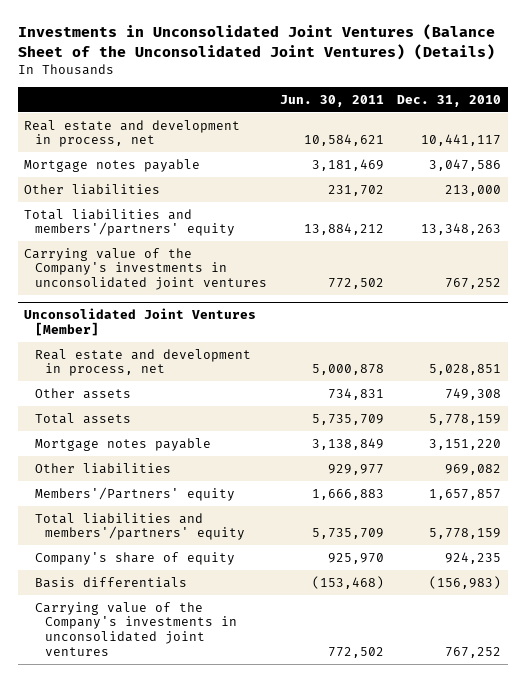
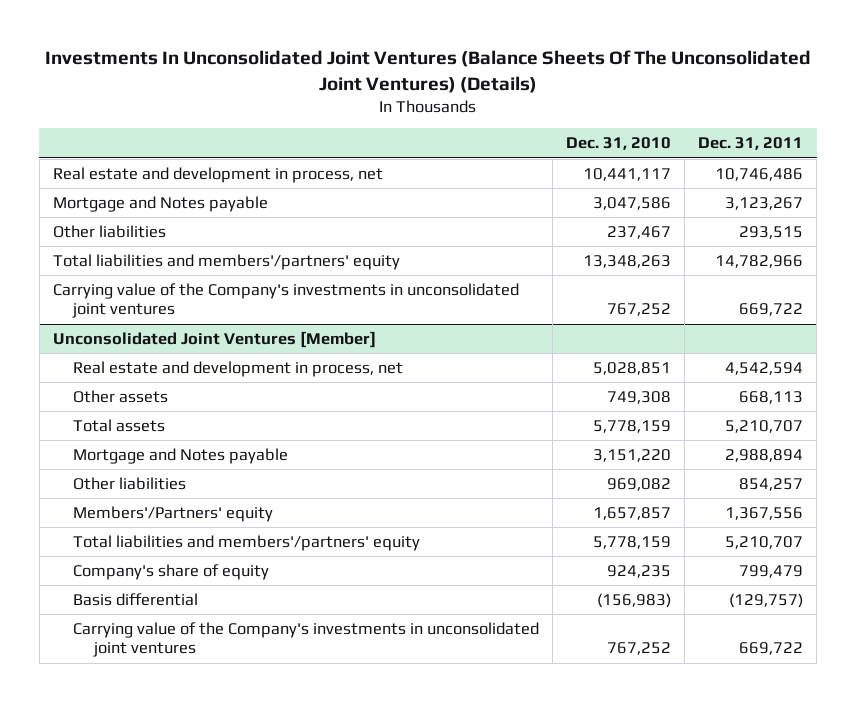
- Investments in Unconsolidated Joint Ventures (Balance Sheet of the Unconsolidated Joint Ventures) (Details)
+ Investments In Unconsolidated Joint Ventures (Balance Sheets Of The Unconsolidated Joint Ventures) (Details)
- | Jun. 30, 2011 | Dec. 31, 2010
+ | Dec. 31, 2010 | Dec. 31, 2011
- Mortgage notes payable | 3,181,469 | 3,047,586
- Other liabilities | 231,702 | 213,000
+ Mortgage and Notes payable | 3,047,586 | 3,123,267
+ Other liabilities | 237,467 | 293,515
@ Unconsolidated Joint Ventures [Member]
- Mortgage notes payable | 3,138,849 | 3,151,220
+ Mortgage and Notes payable | 3,151,220 | 2,988,894
- Basis differentials | (153,468) | (156,983)
+ Basis differential | (156,983) | (129,757)

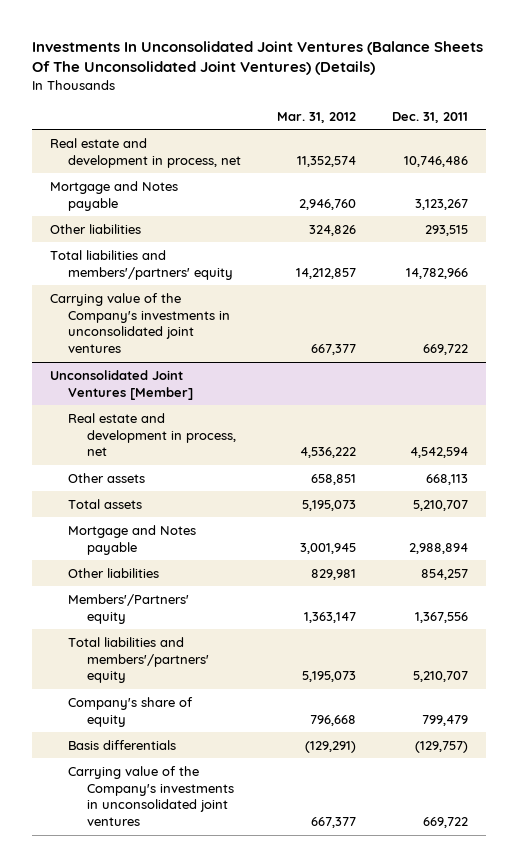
- | Dec. 31, 2010 | Dec. 31, 2011
+ | Mar. 31, 2012 | Dec. 31, 2011
@ Unconsolidated Joint Ventures [Member]
- Basis differential | (156,983) | (129,757)
+ Basis differentials | (129,291) | (129,757)

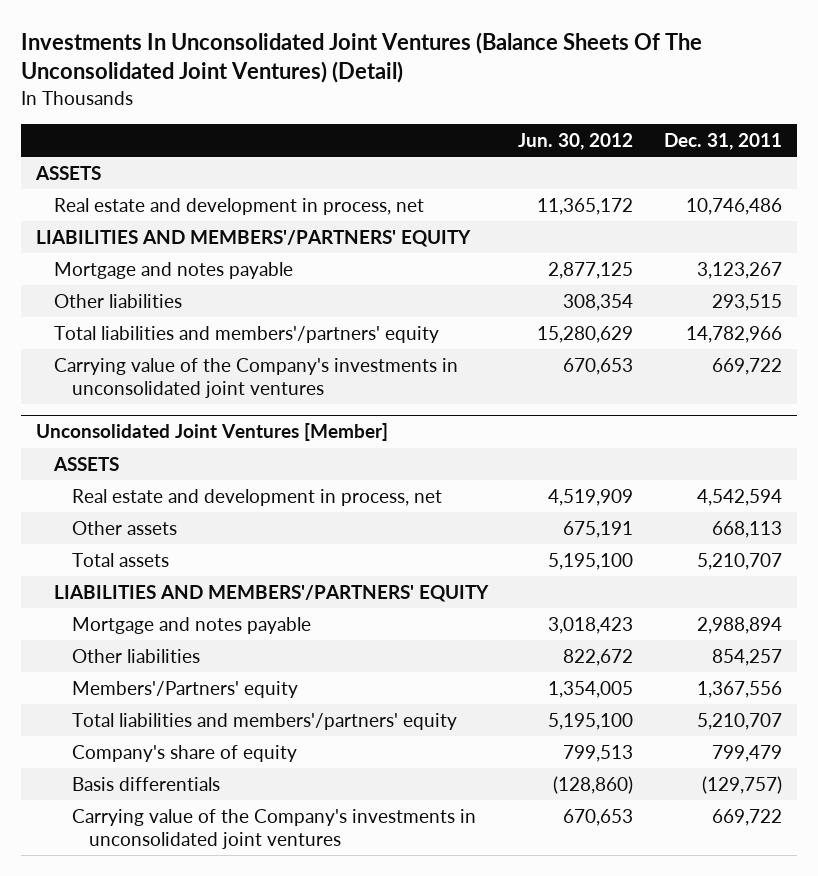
- Investments In Unconsolidated Joint Ventures (Balance Sheets Of The Unconsolidated Joint Ventures) (Details)
+ Investments In Unconsolidated Joint Ventures (Balance Sheets Of The Unconsolidated Joint Ventures) (Detail)
- | Mar. 31, 2012 | Dec. 31, 2011
+ | Jun. 30, 2012 | Dec. 31, 2011
+ ASSETS
- Mortgage and Notes payable | 2,946,760 | 3,123,267
+ LIABILITIES AND MEMBERS'/PARTNERS' EQUITY
+ Mortgage and notes payable | 2,877,125 | 3,123,267
@ Unconsolidated Joint Ventures [Member]
+ ASSETS
- Mortgage and Notes payable | 3,001,945 | 2,988,894
+ LIABILITIES AND MEMBERS'/PARTNERS' EQUITY
+ Mortgage and notes payable | 3,018,423 | 2,988,894

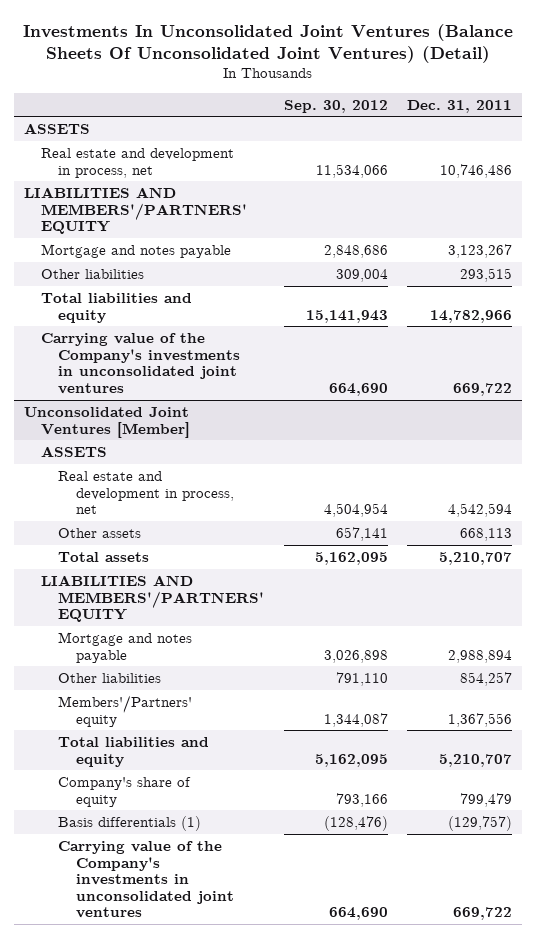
- Investments In Unconsolidated Joint Ventures (Balance Sheets Of The Unconsolidated Joint Ventures) (Detail)
+ Investments In Unconsolidated Joint Ventures (Balance Sheets Of Unconsolidated Joint Ventures) (Detail)
- | Jun. 30, 2012 | Dec. 31, 2011
+ | Sep. 30, 2012 | Dec. 31, 2011
- Total liabilities and members'/partners' equity | 15,280,629 | 14,782,966
+ Total liabilities and equity | 15,141,943 | 14,782,966
@ Unconsolidated Joint Ventures [Member]
- Total liabilities and members'/partners' equity | 5,195,100 | 5,210,707
+ Total liabilities and equity | 5,162,095 | 5,210,707
- Basis differentials | (128,860) | (129,757)
+ Basis differentials (1) | (128,476) | (129,757)

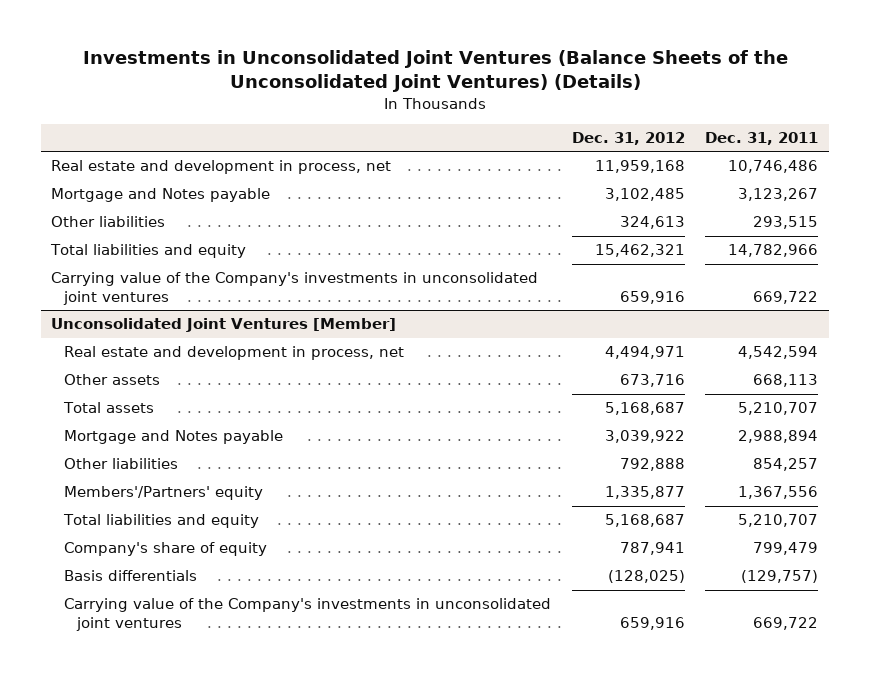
- Investments In Unconsolidated Joint Ventures (Balance Sheets Of Unconsolidated Joint Ventures) (Detail)
+ Investments in Unconsolidated Joint Ventures (Balance Sheets of the Unconsolidated Joint Ventures) (Details)
- | Sep. 30, 2012 | Dec. 31, 2011
+ | Dec. 31, 2012 | Dec. 31, 2011
- ASSETS
- LIABILITIES AND MEMBERS'/PARTNERS' EQUITY
- Mortgage and notes payable | 2,848,686 | 3,123,267
+ Mortgage and Notes payable | 3,102,485 | 3,123,267
@ Unconsolidated Joint Ventures [Member]
- ASSETS
- LIABILITIES AND MEMBERS'/PARTNERS' EQUITY
- Mortgage and notes payable | 3,026,898 | 2,988,894
+ Mortgage and Notes payable | 3,039,922 | 2,988,894
- Basis differentials (1) | (128,476) | (129,757)
+ Basis differentials | (128,025) | (129,757)

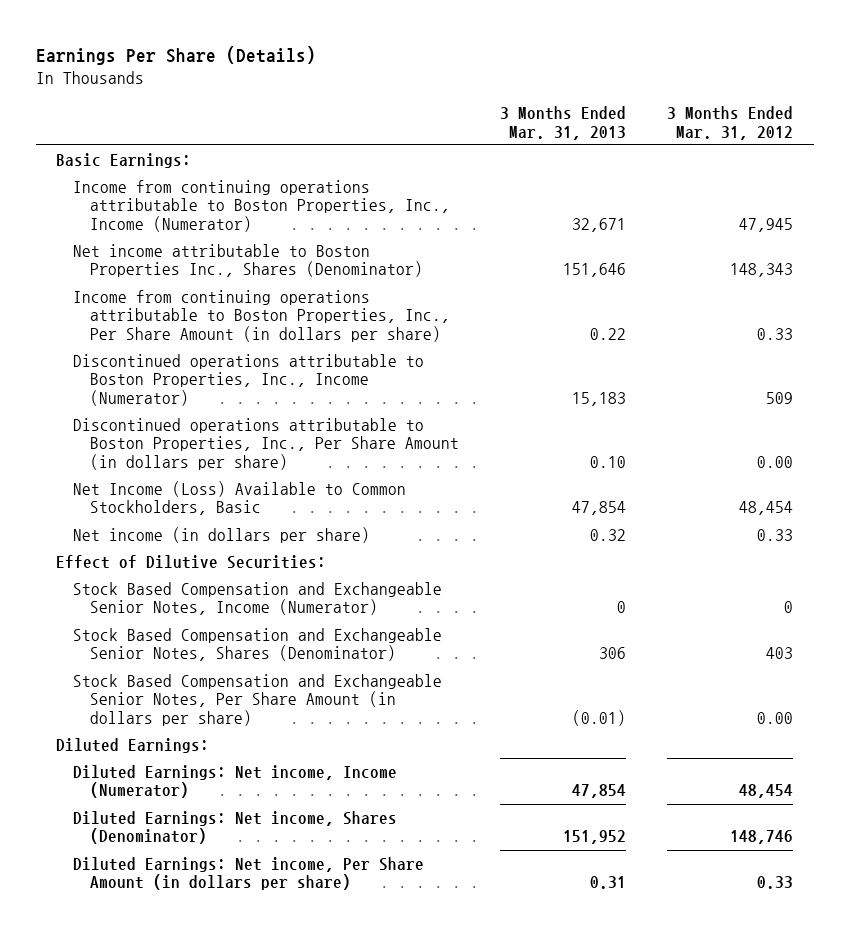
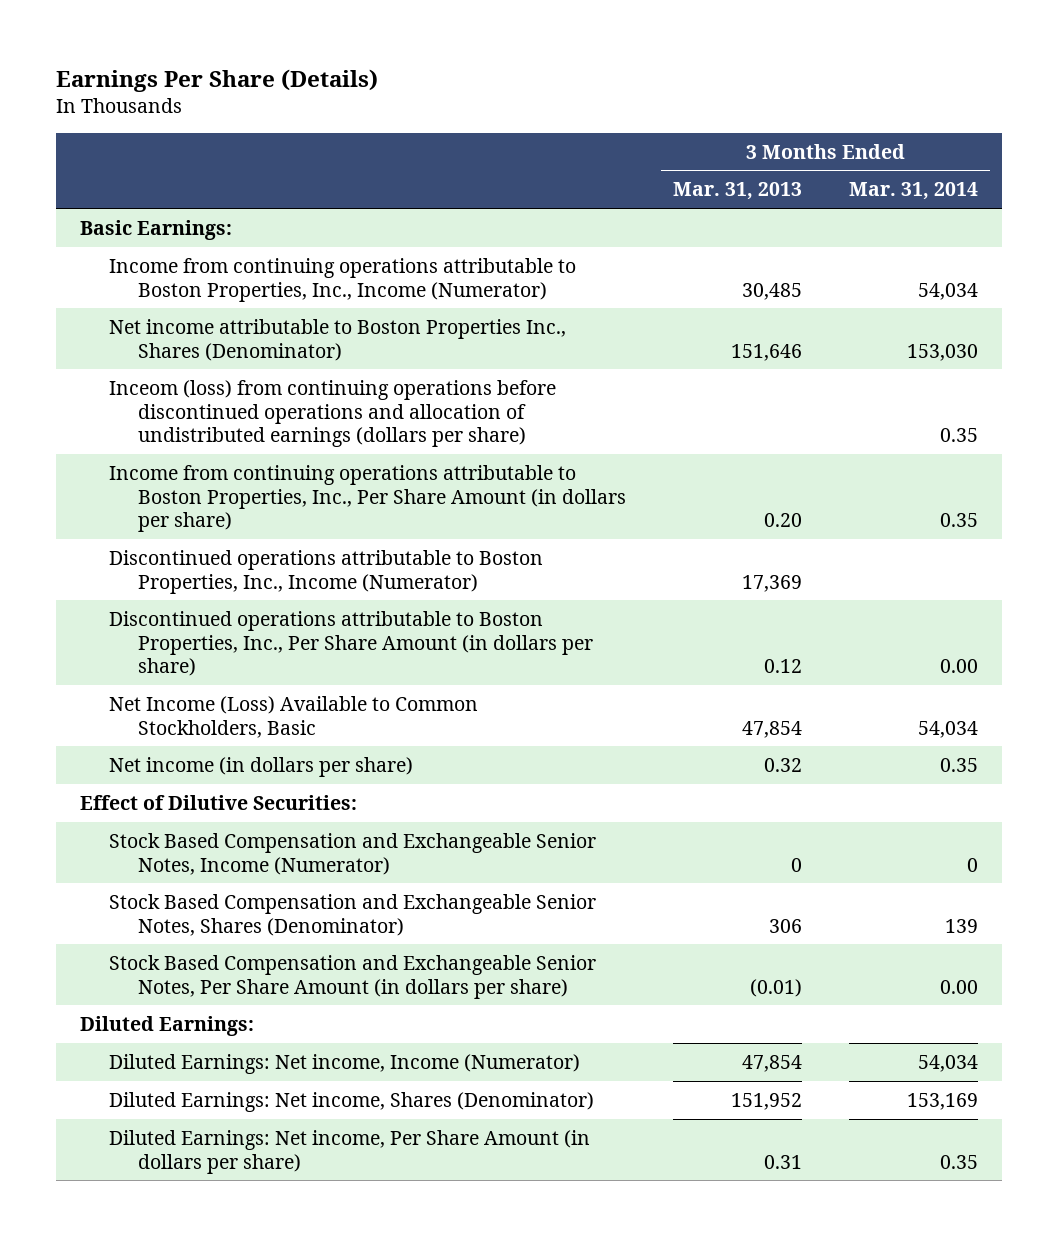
- | 3 Months Ended Mar. 31, 2013 | 3 Months Ended Mar. 31, 2012
+ | 3 Months Ended Mar. 31, 2013 | 3 Months Ended Mar. 31, 2014
- Income from continuing operations attributable to Boston Properties, Inc., Income (Numerator) | 32,671 | 47,945
+ Income from continuing operations attributable to Boston Properties, Inc., Income (Numerator) | 30,485 | 54,034
- Income from continuing operations attributable to Boston Properties, Inc., Per Share Amount (in dollars per share) | 0.22 | 0.33
- Discontinued operations attributable to Boston Properties, Inc., Income (Numerator) | 15,183 | 509
- Discontinued operations attributable to Boston Properties, Inc., Per Share Amount (in dollars per share) | 0.10 | 0.00
+ Inceom (loss) from continuing operations before discontinued operations and allocation of undistributed earnings (dollars per share) | | 0.35
+ Income from continuing operations attributable to Boston Properties, Inc., Per Share Amount (in dollars per share) | 0.20 | 0.35
+ Discontinued operations attributable to Boston Properties, Inc., Income (Numerator) | 17,369 |
+ Discontinued operations attributable to Boston Properties, Inc., Per Share Amount (in dollars per share) | 0.12 | 0.00

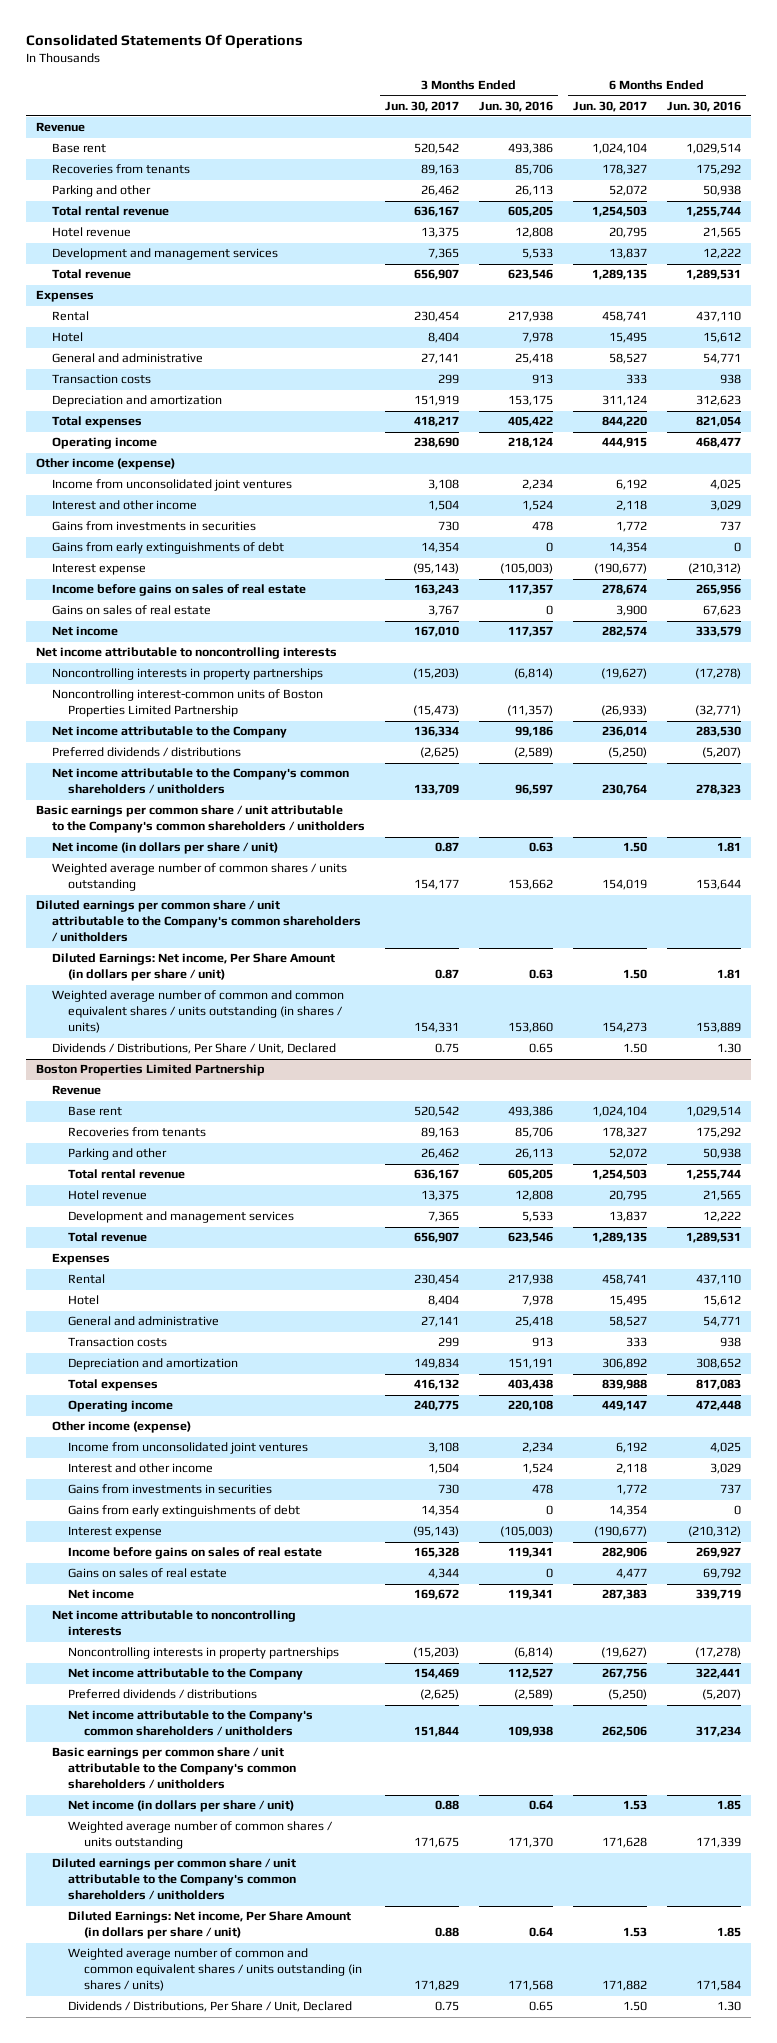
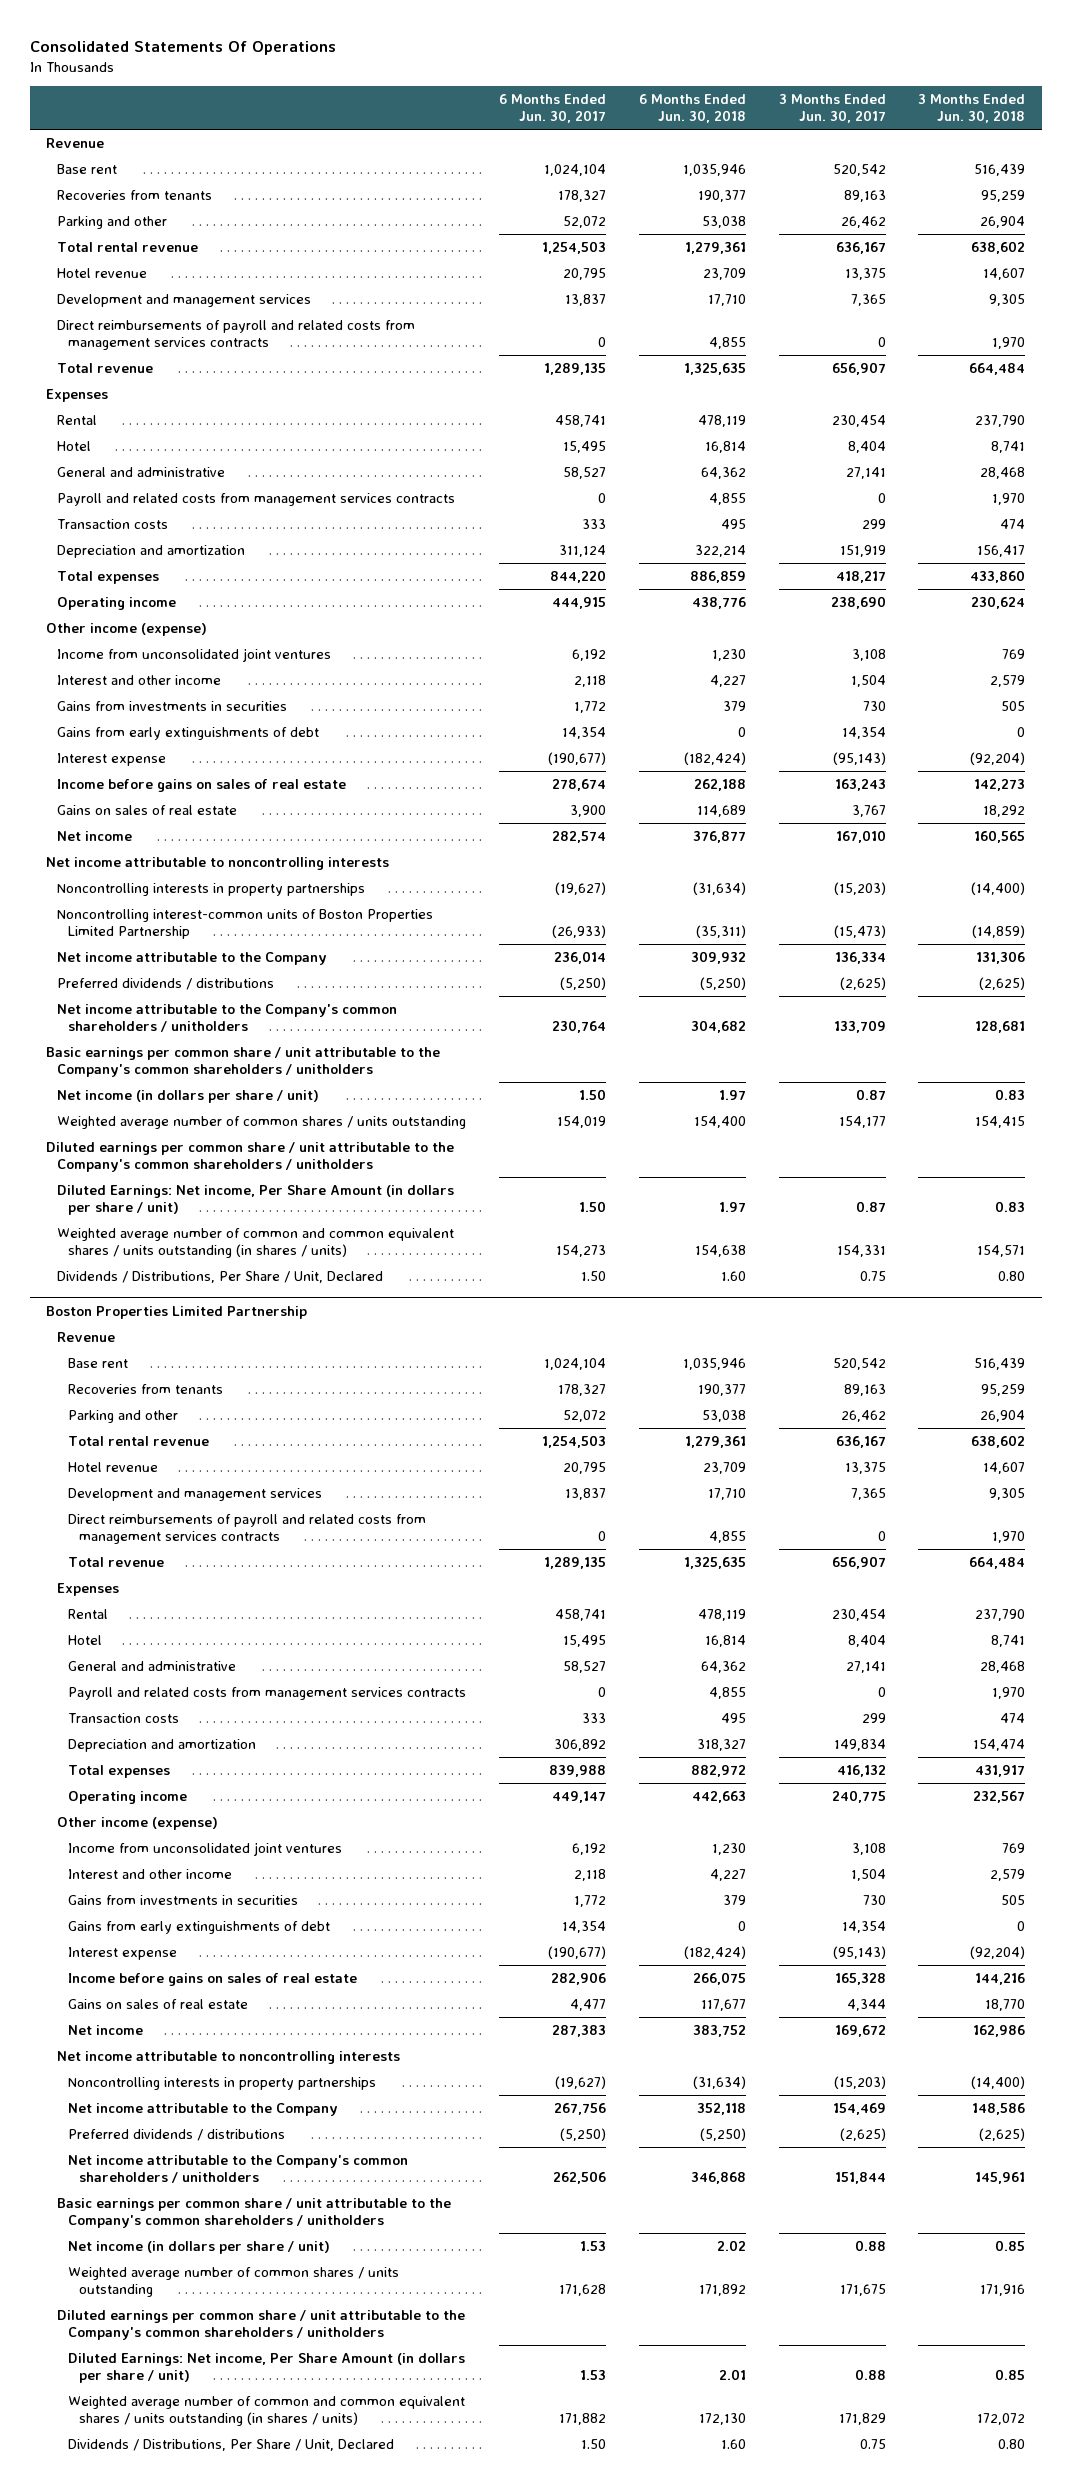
- | 3 Months Ended Jun. 30, 2017 | 3 Months Ended Jun. 30, 2016 | 6 Months Ended Jun. 30, 2017 | 6 Months Ended Jun. 30, 2016
+ | 6 Months Ended Jun. 30, 2017 | 6 Months Ended Jun. 30, 2018 | 3 Months Ended Jun. 30, 2017 | 3 Months Ended Jun. 30, 2018
+ Direct reimbursements of payroll and related costs from management services contracts | 0 | 4,855 | 0 | 1,970
+ Payroll and related costs from management services contracts | 0 | 4,855 | 0 | 1,970
@ Boston Properties Limited Partnership
+ Direct reimbursements of payroll and related costs from management services contracts | 0 | 4,855 | 0 | 1,970
+ Payroll and related costs from management services contracts | 0 | 4,855 | 0 | 1,970

